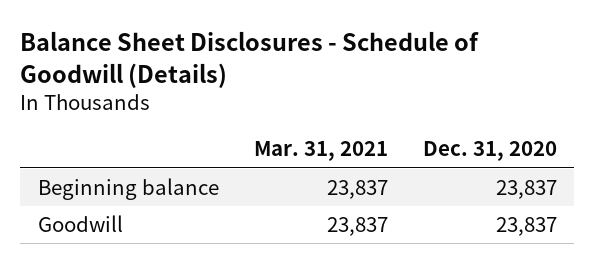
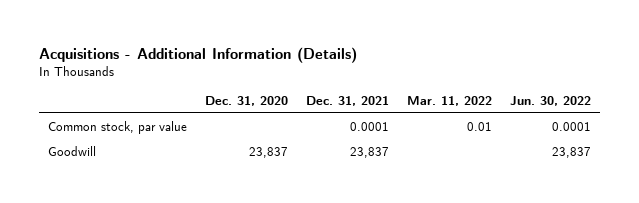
- Balance Sheet Disclosures - Schedule of Goodwill (Details)
+ Acquisitions - Additional Information (Details)
- | Mar. 31, 2021 | Dec. 31, 2020
+ | Dec. 31, 2020 | Dec. 31, 2021 | Mar. 11, 2022 | Jun. 30, 2022
- Beginning balance | 23,837 | 23,837
+ Common stock, par value | | 0.0001 | 0.01 | 0.0001

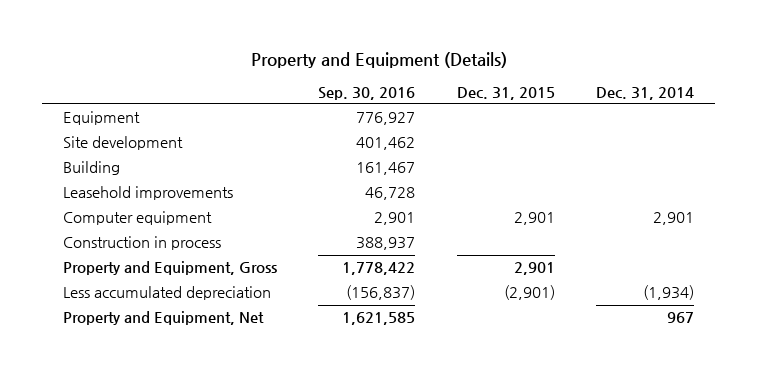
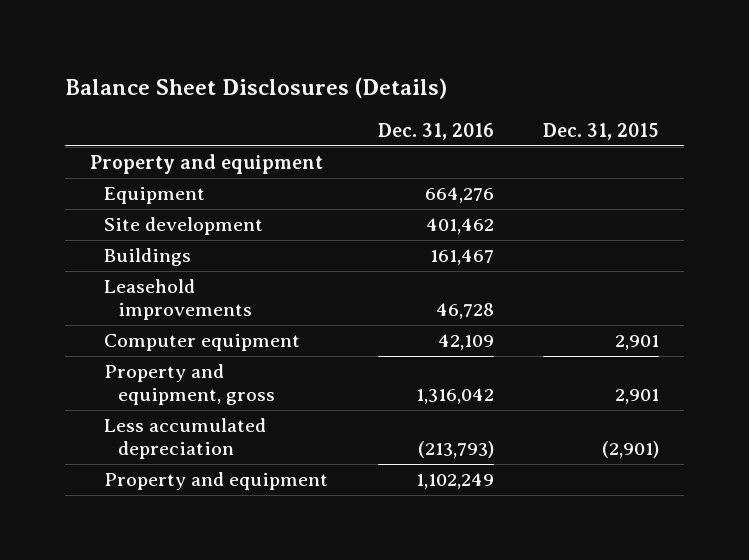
- Property and Equipment (Details)
+ Balance Sheet Disclosures (Details)
- | Sep. 30, 2016 | Dec. 31, 2015 | Dec. 31, 2014
+ | Dec. 31, 2016 | Dec. 31, 2015
+ Property and equipment
- Building | 161,467 | |
+ Buildings | 161,467 |
- Construction in process | 388,937 | |
- Property and Equipment, Gross | 1,778,422 | 2,901 |
+ Property and equipment, gross | 1,316,042 | 2,901
- Property and Equipment, Net | 1,621,585 | | 967
+ Property and equipment | 1,102,249 |

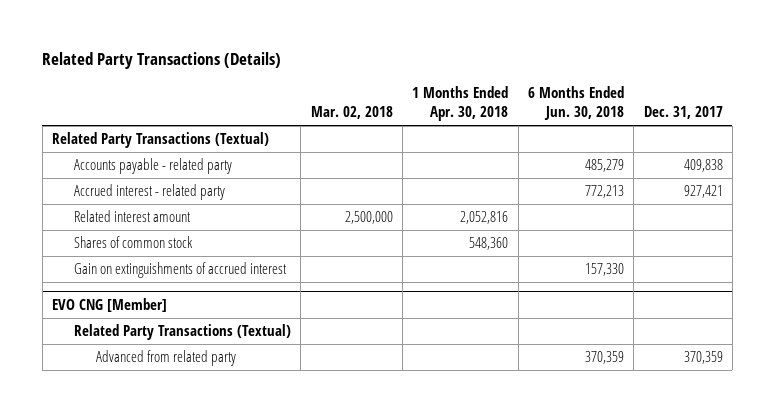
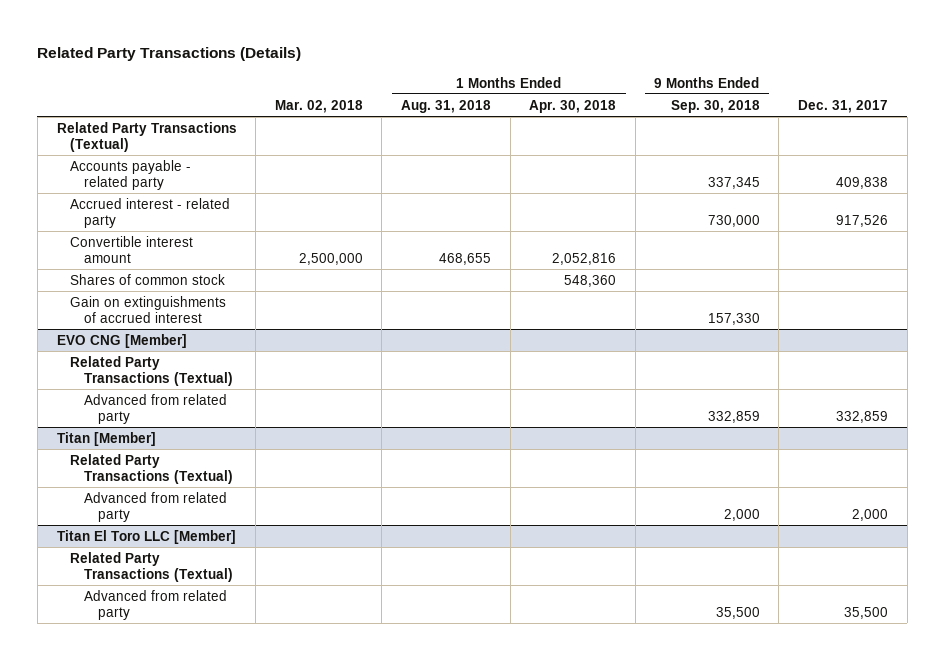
- | Mar. 02, 2018 | 1 Months Ended Apr. 30, 2018 | 6 Months Ended Jun. 30, 2018 | Dec. 31, 2017
+ | Mar. 02, 2018 | 1 Months Ended Aug. 31, 2018 | 1 Months Ended Apr. 30, 2018 | 9 Months Ended Sep. 30, 2018 | Dec. 31, 2017
- Accrued interest - related party | | | 772,213 | 927,421
- Related interest amount | 2,500,000 | 2,052,816 | |
+ Accrued interest - related party | | | | 730,000 | 917,526
+ Convertible interest amount | 2,500,000 | 468,655 | 2,052,816 | |
@ EVO CNG [Member]
- Advanced from related party | | | 370,359 | 370,359
+ Advanced from related party | | | | 332,859 | 332,859
+ Titan [Member]
+ Related Party Transactions (Textual)
+ Advanced from related party | | | | 2,000 | 2,000
+ Titan El Toro LLC [Member]
+ Related Party Transactions (Textual)
+ Advanced from related party | | | | 35,500 | 35,500

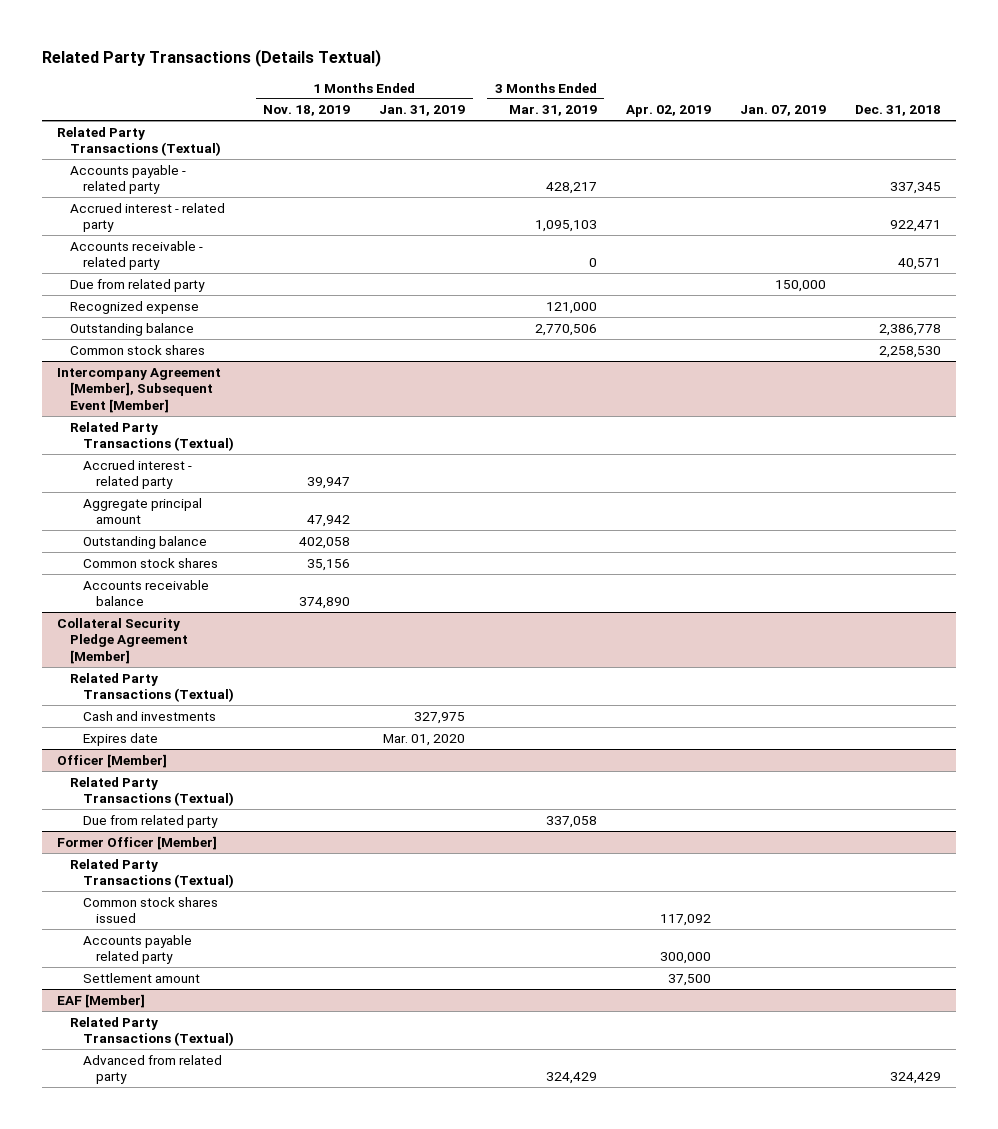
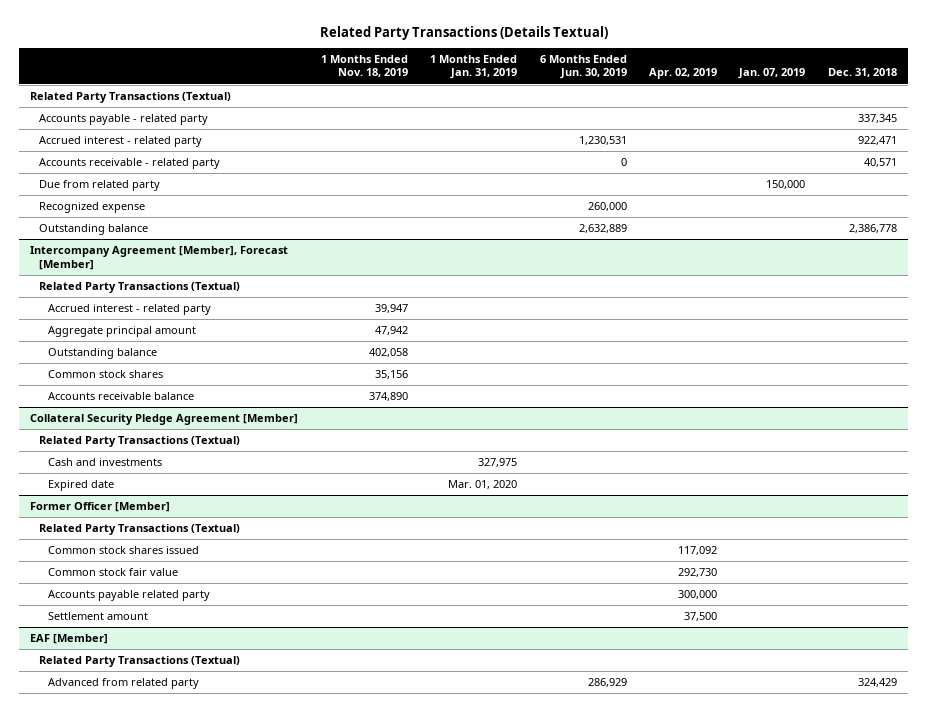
- | 1 Months Ended Nov. 18, 2019 | 1 Months Ended Jan. 31, 2019 | 3 Months Ended Mar. 31, 2019 | Apr. 02, 2019 | Jan. 07, 2019 | Dec. 31, 2018
+ | 1 Months Ended Nov. 18, 2019 | 1 Months Ended Jan. 31, 2019 | 6 Months Ended Jun. 30, 2019 | Apr. 02, 2019 | Jan. 07, 2019 | Dec. 31, 2018
- Common stock shares | | | | | | 2,258,530
- Intercompany Agreement [Member], Subsequent Event [Member]
+ Intercompany Agreement [Member], Forecast [Member]
@ Collateral Security Pledge Agreement [Member]
- Expires date | | Mar. 01, 2020 | | | |
- Officer [Member]
- Related Party Transactions (Textual)
- Due from related party | | | 337,058 | | |
@ Collateral Security Pledge Agreement [Member]
+ Expired date | | Mar. 01, 2020 | | | |
@ Former Officer [Member]
+ Common stock fair value | | | | 292,730 | |

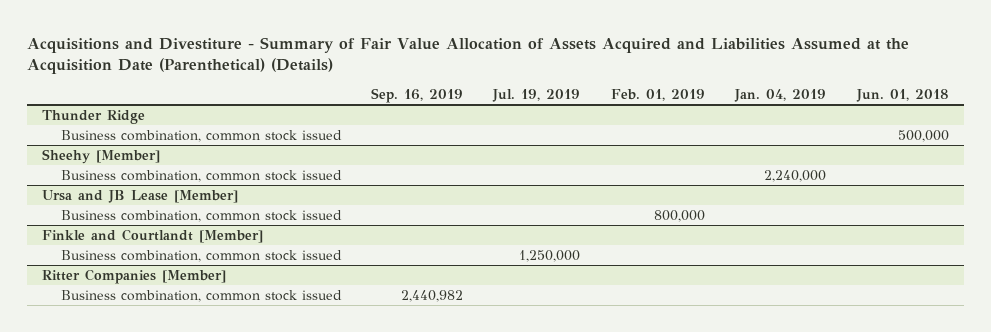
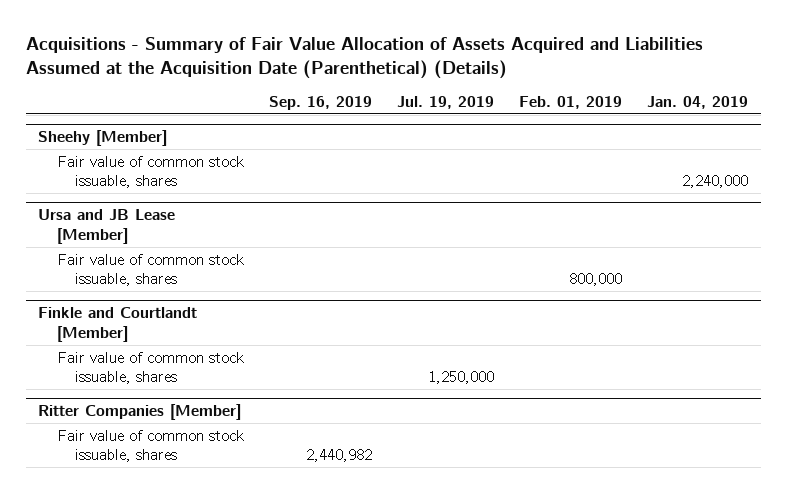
- Acquisitions and Divestiture - Summary of Fair Value Allocation of Assets Acquired and Liabilities Assumed at the Acquisition Date (Parenthetical) (Details)
+ Acquisitions - Summary of Fair Value Allocation of Assets Acquired and Liabilities Assumed at the Acquisition Date (Parenthetical) (Details)
- | Sep. 16, 2019 | Jul. 19, 2019 | Feb. 01, 2019 | Jan. 04, 2019 | Jun. 01, 2018
+ | Sep. 16, 2019 | Jul. 19, 2019 | Feb. 01, 2019 | Jan. 04, 2019
- Thunder Ridge
- Business combination, common stock issued | | | | | 500,000
@ Sheehy [Member]
- Business combination, common stock issued | | | | 2,240,000 |
+ Fair value of common stock issuable, shares | | | | 2,240,000
@ Ursa and JB Lease [Member]
- Business combination, common stock issued | | | 800,000 | |
+ Fair value of common stock issuable, shares | | | 800,000 |
@ Finkle and Courtlandt [Member]
- Business combination, common stock issued | | 1,250,000 | | |
+ Fair value of common stock issuable, shares | | 1,250,000 | |
@ Ritter Companies [Member]
- Business combination, common stock issued | 2,440,982 | | | |
+ Fair value of common stock issuable, shares | 2,440,982 | | |

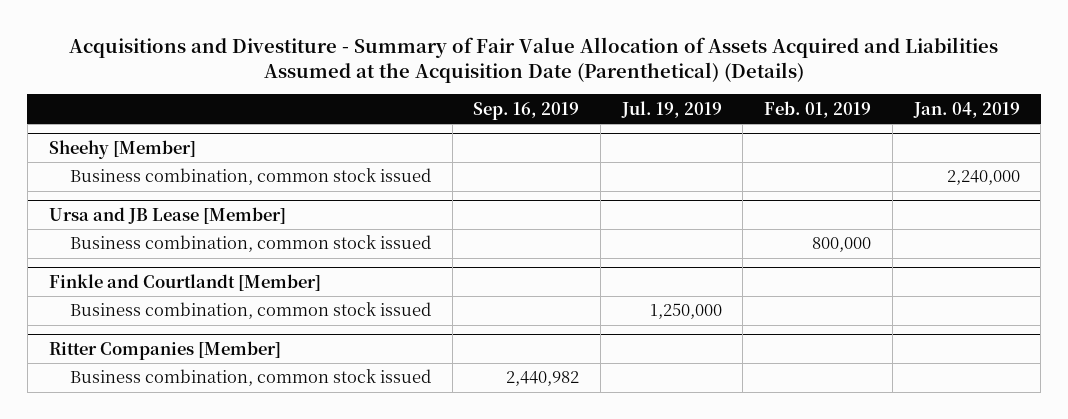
- Acquisitions - Summary of Fair Value Allocation of Assets Acquired and Liabilities Assumed at the Acquisition Date (Parenthetical) (Details)
+ Acquisitions and Divestiture - Summary of Fair Value Allocation of Assets Acquired and Liabilities Assumed at the Acquisition Date (Parenthetical) (Details)
@ Sheehy [Member]
- Fair value of common stock issuable, shares | | | | 2,240,000
+ Business combination, common stock issued | | | | 2,240,000
@ Ursa and JB Lease [Member]
- Fair value of common stock issuable, shares | | | 800,000 |
+ Business combination, common stock issued | | | 800,000 |
@ Finkle and Courtlandt [Member]
- Fair value of common stock issuable, shares | | 1,250,000 | |
+ Business combination, common stock issued | | 1,250,000 | |
@ Ritter Companies [Member]
- Fair value of common stock issuable, shares | 2,440,982 | | |
+ Business combination, common stock issued | 2,440,982 | | |

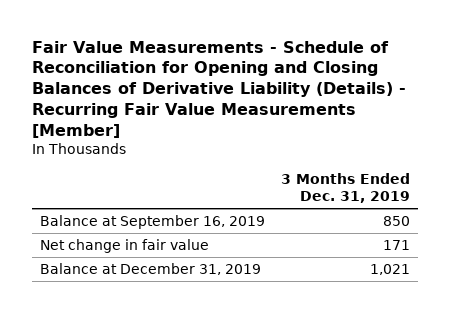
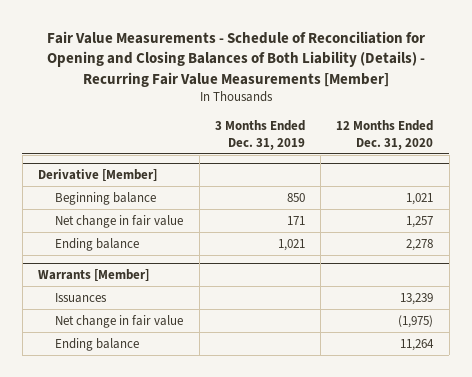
- Fair Value Measurements - Schedule of Reconciliation for Opening and Closing Balances of Derivative Liability (Details) - Recurring Fair Value Measurements [Member]
+ Fair Value Measurements - Schedule of Reconciliation for Opening and Closing Balances of Both Liability (Details) - Recurring Fair Value Measurements [Member]
- | 3 Months Ended Dec. 31, 2019
+ | 3 Months Ended Dec. 31, 2019 | 12 Months Ended Dec. 31, 2020
- Balance at September 16, 2019 | 850
+ Derivative [Member]
+ Beginning balance | 850 | 1,021
- Balance at December 31, 2019 | 1,021
+ Ending balance | 1,021 | 2,278
+ Warrants [Member]
+ Issuances | | 13,239
+ Net change in fair value | | (1,975)
+ Ending balance | | 11,264

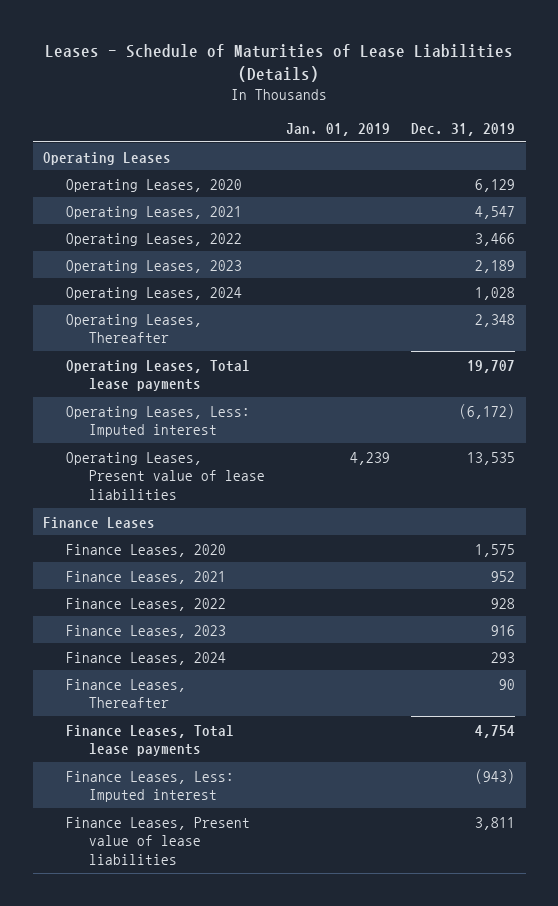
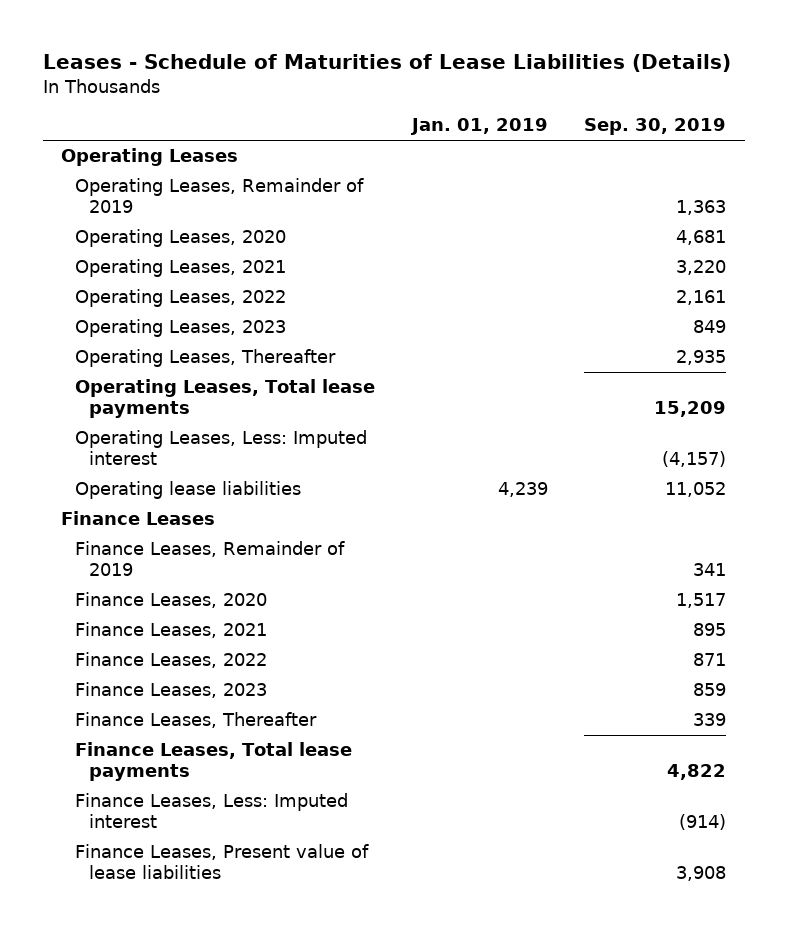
- | Jan. 01, 2019 | Dec. 31, 2019
+ | Jan. 01, 2019 | Sep. 30, 2019
+ Operating Leases, Remainder of 2019 | | 1,363
- Operating Leases, 2024 | | 1,028
- Operating Leases, Present value of lease liabilities | 4,239 | 13,535
+ Operating lease liabilities | 4,239 | 11,052
+ Finance Leases, Remainder of 2019 | | 341
- Finance Leases, 2024 | | 293

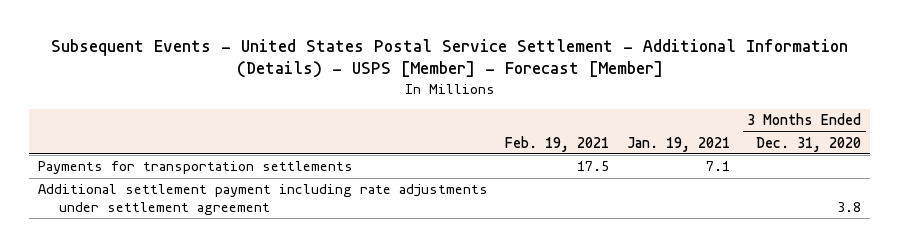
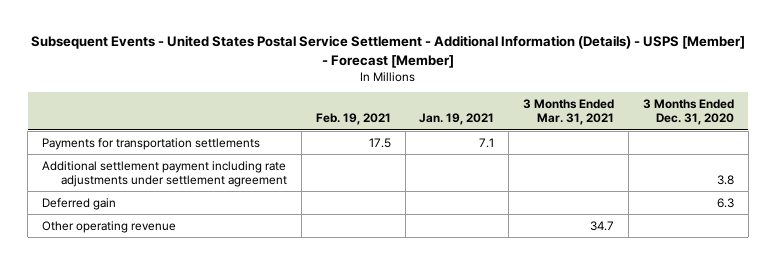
- | Feb. 19, 2021 | Jan. 19, 2021 | 3 Months Ended Dec. 31, 2020
+ | Feb. 19, 2021 | Jan. 19, 2021 | 3 Months Ended Mar. 31, 2021 | 3 Months Ended Dec. 31, 2020
+ Deferred gain | | | | 6.3
+ Other operating revenue | | | 34.7 |

